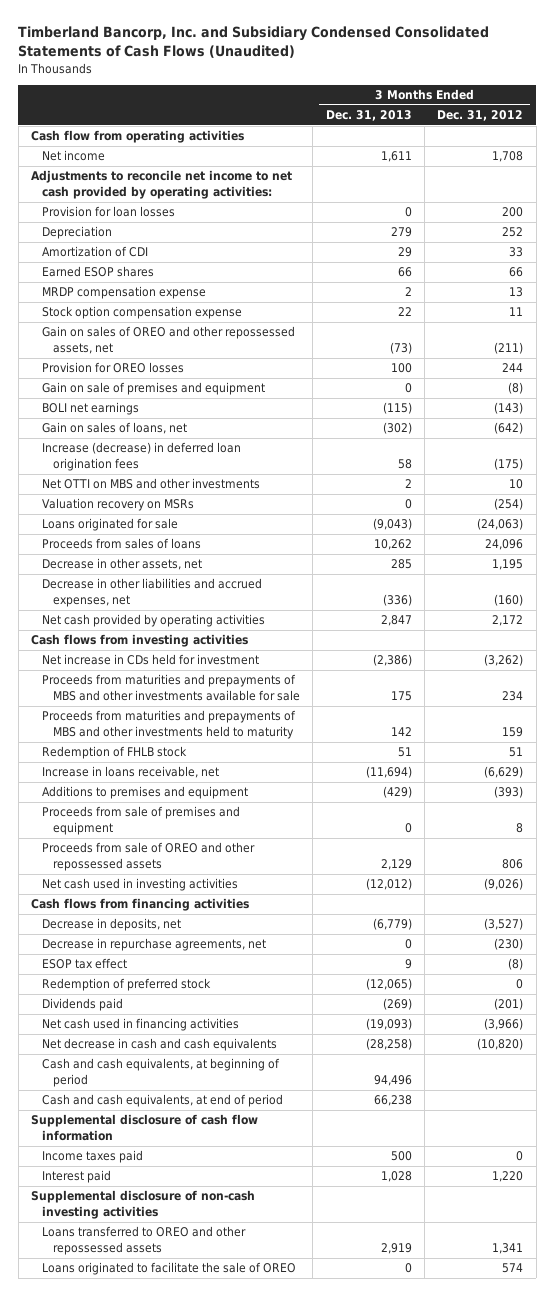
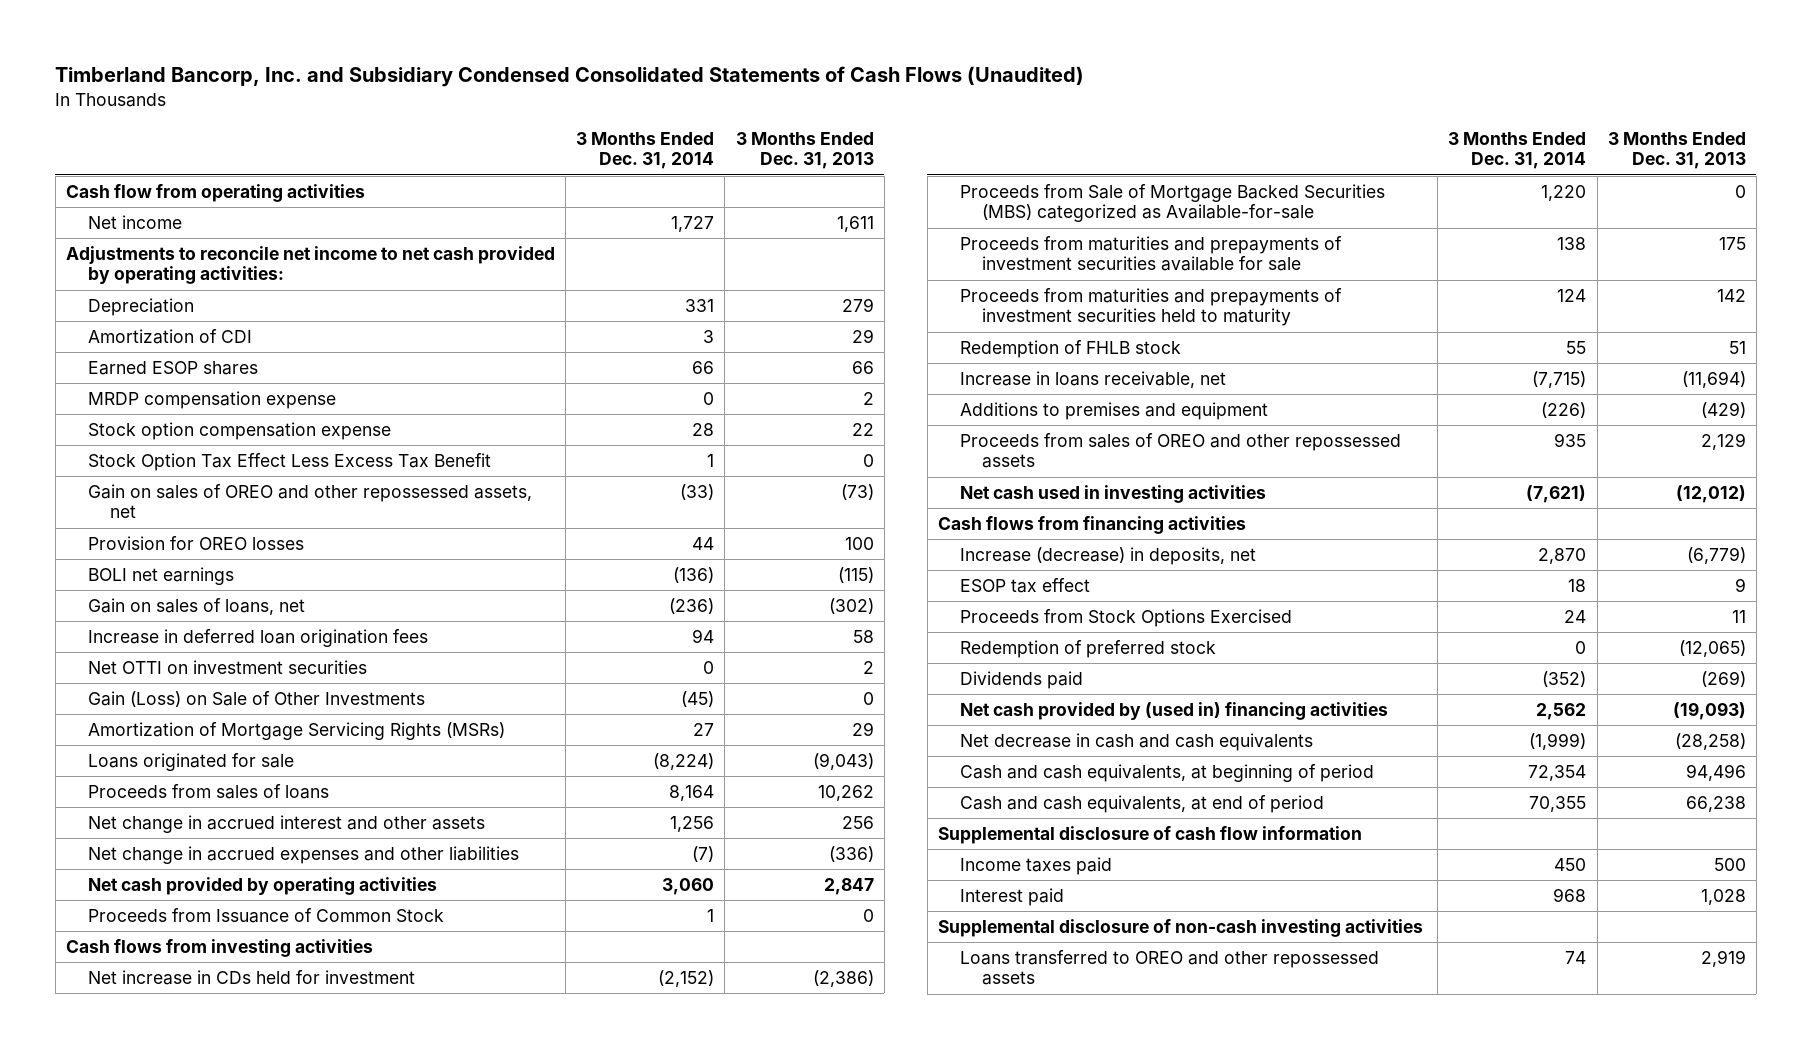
- | 3 Months Ended Dec. 31, 2013 | 3 Months Ended Dec. 31, 2012
+ | 3 Months Ended Dec. 31, 2014 | 3 Months Ended Dec. 31, 2013
- Provision for loan losses | 0 | 200
+ Stock Option Tax Effect Less Excess Tax Benefit | 1 | 0
- Gain on sale of premises and equipment | 0 | (8)
- Increase (decrease) in deferred loan origination fees | 58 | (175)
- Net OTTI on MBS and other investments | 2 | 10
- Valuation recovery on MSRs | 0 | (254)
+ Increase in deferred loan origination fees | 94 | 58
+ Net OTTI on investment securities | 0 | 2
+ Gain (Loss) on Sale of Other Investments | (45) | 0
+ Amortization of Mortgage Servicing Rights (MSRs) | 27 | 29
- Decrease in other assets, net | 285 | 1,195
- Decrease in other liabilities and accrued expenses, net | (336) | (160)
+ Net change in accrued interest and other assets | 1,256 | 256
+ Net change in accrued expenses and other liabilities | (7) | (336)
+ Proceeds from Issuance of Common Stock | 1 | 0
- Proceeds from maturities and prepayments of MBS and other investments available for sale | 175 | 234
- Proceeds from maturities and prepayments of MBS and other investments held to maturity | 142 | 159
+ Proceeds from Sale of Mortgage Backed Securities (MBS) categorized as Available-for-sale | 1,220 | 0
+ Proceeds from maturities and prepayments of investment securities available for sale | 138 | 175
+ Proceeds from maturities and prepayments of investment securities held to maturity | 124 | 142
- Proceeds from sale of premises and equipment | 0 | 8
- Proceeds from sale of OREO and other repossessed assets | 2,129 | 806
+ Proceeds from sales of OREO and other repossessed assets | 935 | 2,129
- Decrease in deposits, net | (6,779) | (3,527)
- Decrease in repurchase agreements, net | 0 | (230)
+ Increase (decrease) in deposits, net | 2,870 | (6,779)
+ Proceeds from Stock Options Exercised | 24 | 11
- Net cash used in financing activities | (19,093) | (3,966)
+ Net cash provided by (used in) financing activities | 2,562 | (19,093)
- Loans originated to facilitate the sale of OREO | 0 | 574

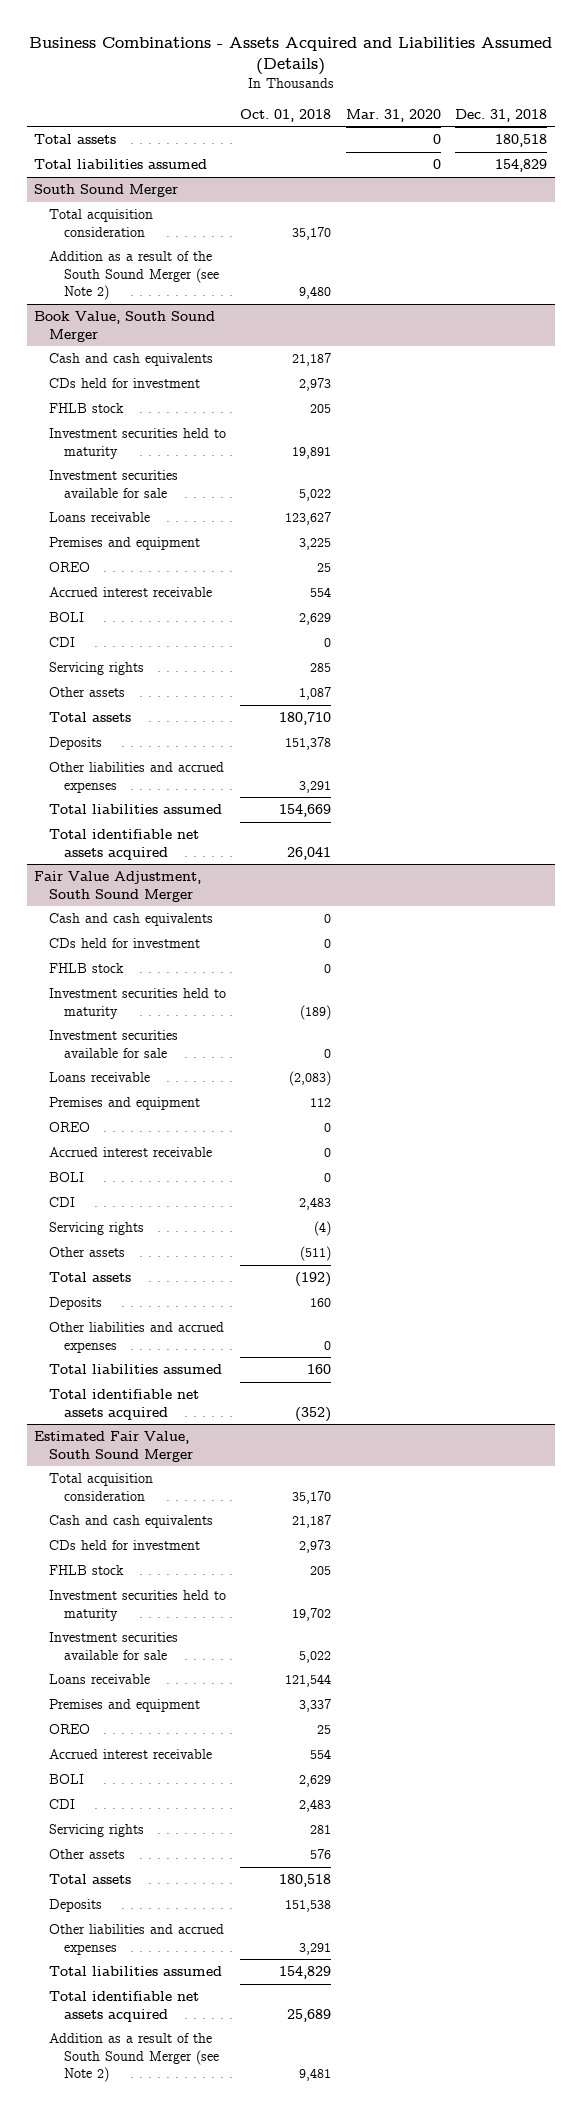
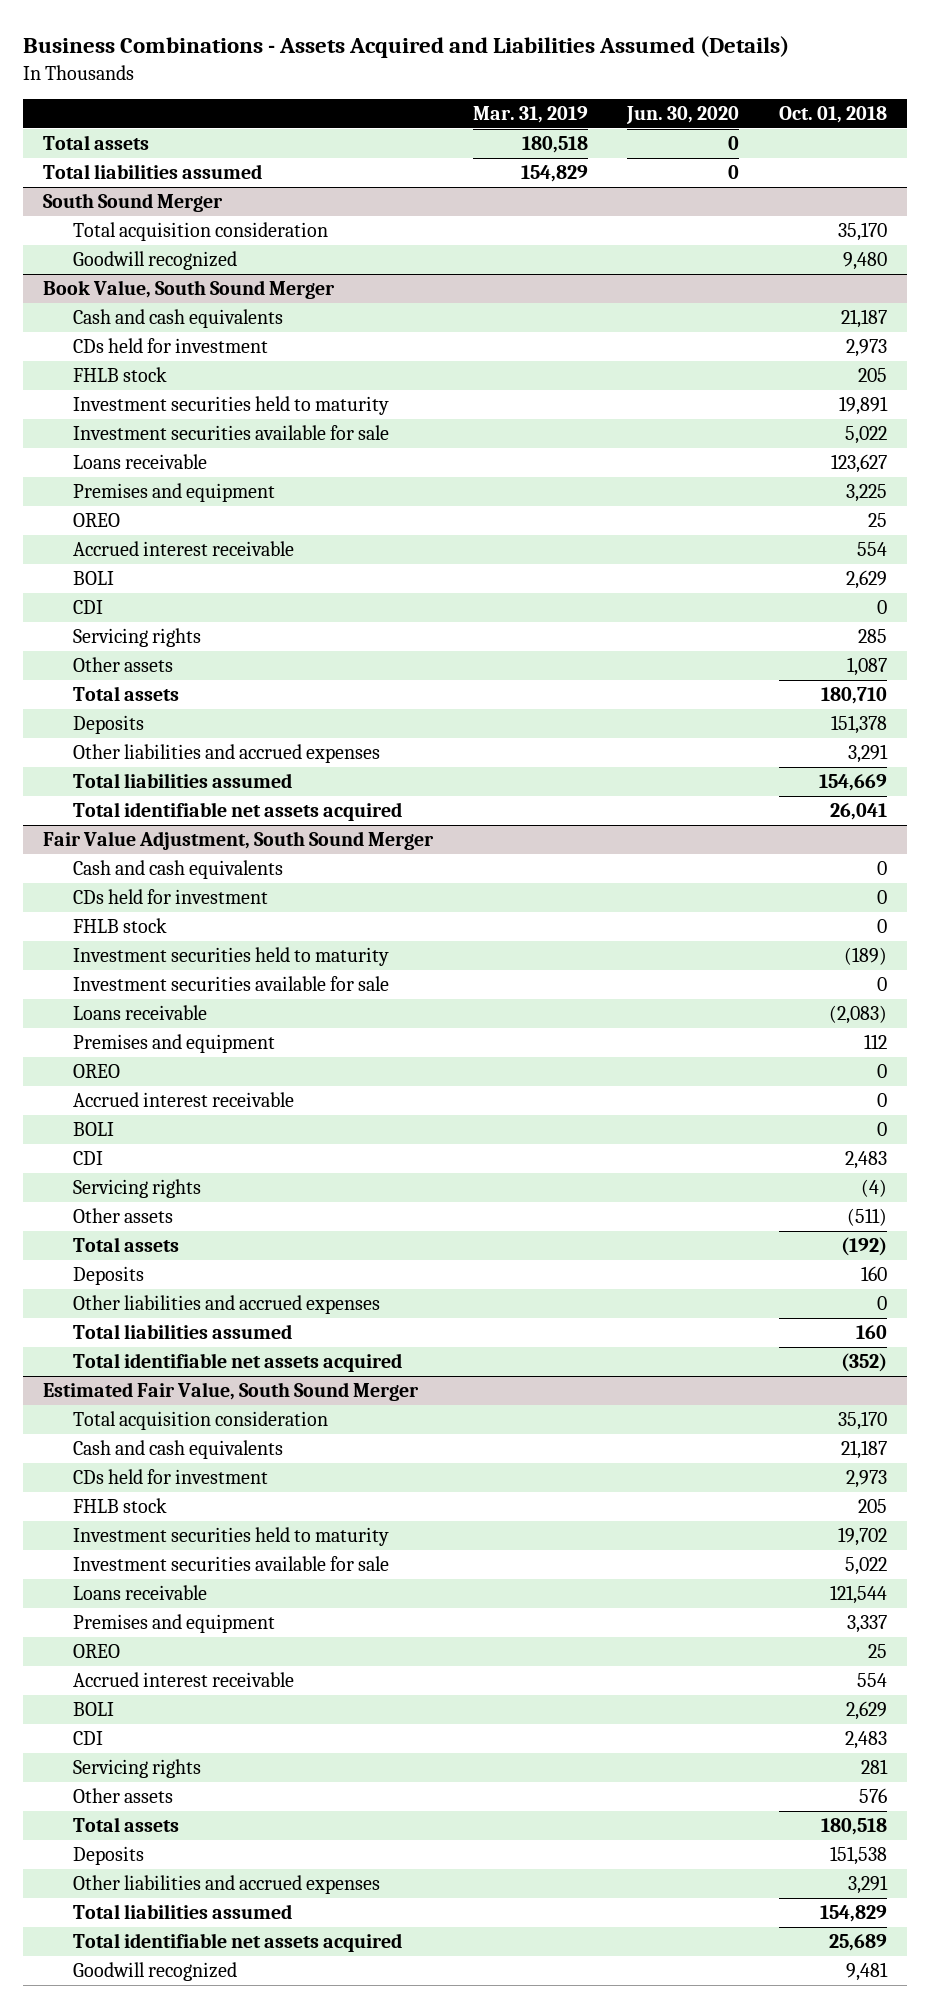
- | Oct. 01, 2018 | Mar. 31, 2020 | Dec. 31, 2018
+ | Mar. 31, 2019 | Jun. 30, 2020 | Oct. 01, 2018
@ South Sound Merger
- Addition as a result of the South Sound Merger (see Note 2) | 9,480 | |
+ Goodwill recognized | | | 9,480
@ Estimated Fair Value, South Sound Merger
- Addition as a result of the South Sound Merger (see Note 2) | 9,481 | |
+ Goodwill recognized | | | 9,481

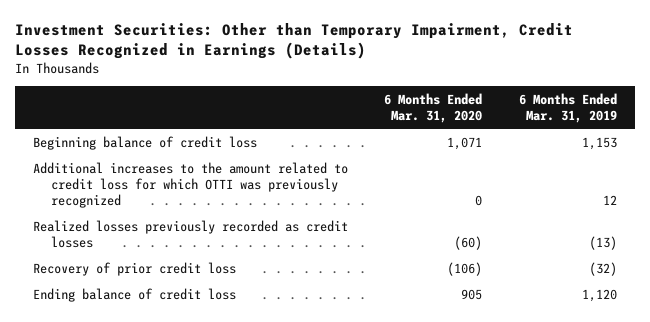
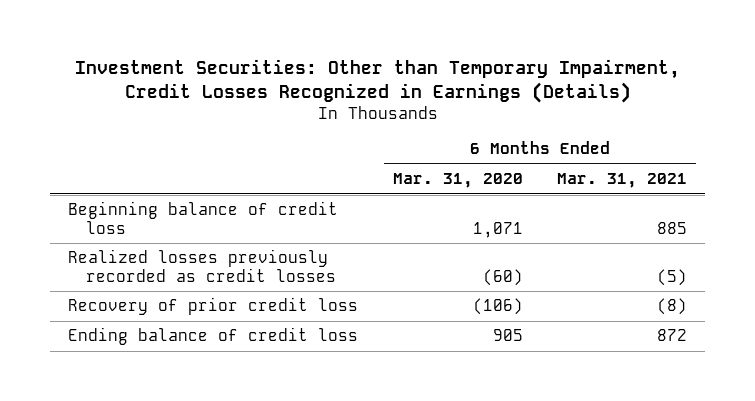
- | 6 Months Ended Mar. 31, 2020 | 6 Months Ended Mar. 31, 2019
+ | 6 Months Ended Mar. 31, 2020 | 6 Months Ended Mar. 31, 2021
- Additional increases to the amount related to credit loss for which OTTI was previously recognized | 0 | 12

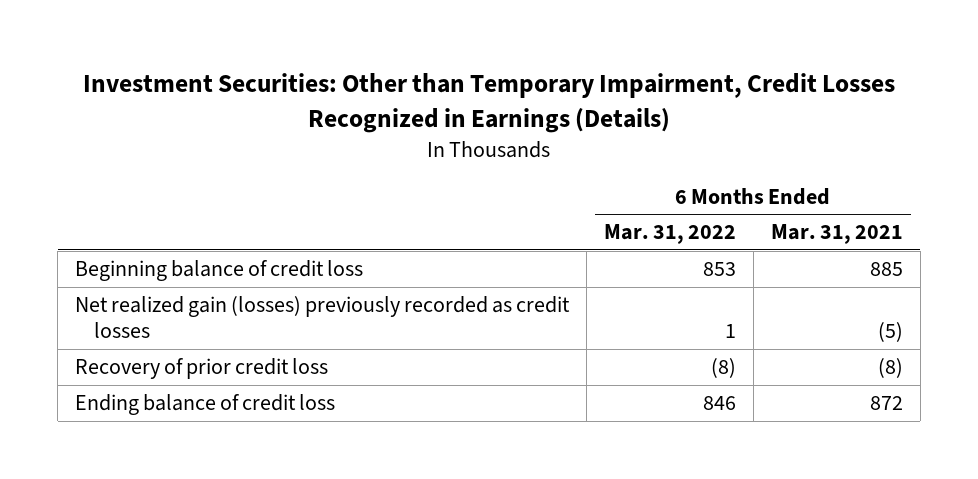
- | 6 Months Ended Mar. 31, 2020 | 6 Months Ended Mar. 31, 2021
+ | 6 Months Ended Mar. 31, 2022 | 6 Months Ended Mar. 31, 2021
- Realized losses previously recorded as credit losses | (60) | (5)
+ Net realized gain (losses) previously recorded as credit losses | 1 | (5)

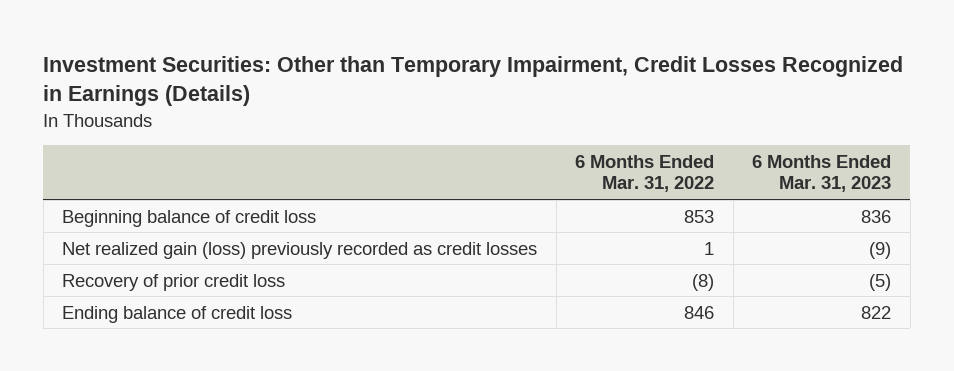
- | 6 Months Ended Mar. 31, 2022 | 6 Months Ended Mar. 31, 2021
+ | 6 Months Ended Mar. 31, 2022 | 6 Months Ended Mar. 31, 2023
- Net realized gain (losses) previously recorded as credit losses | 1 | (5)
+ Net realized gain (loss) previously recorded as credit losses | 1 | (9)

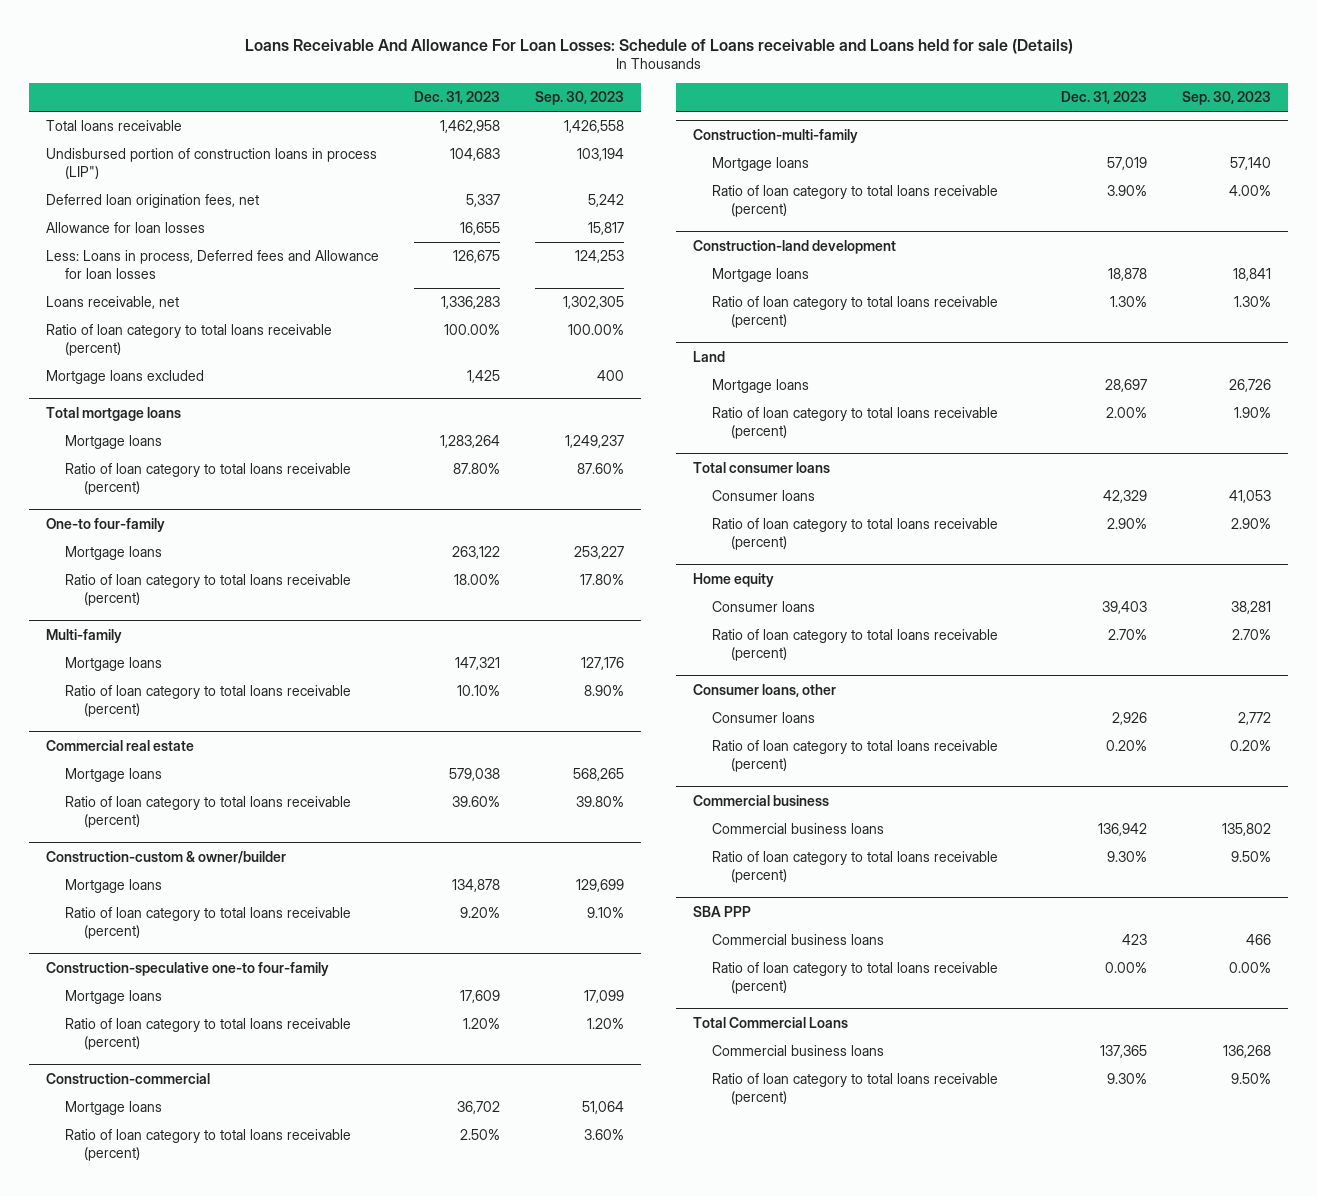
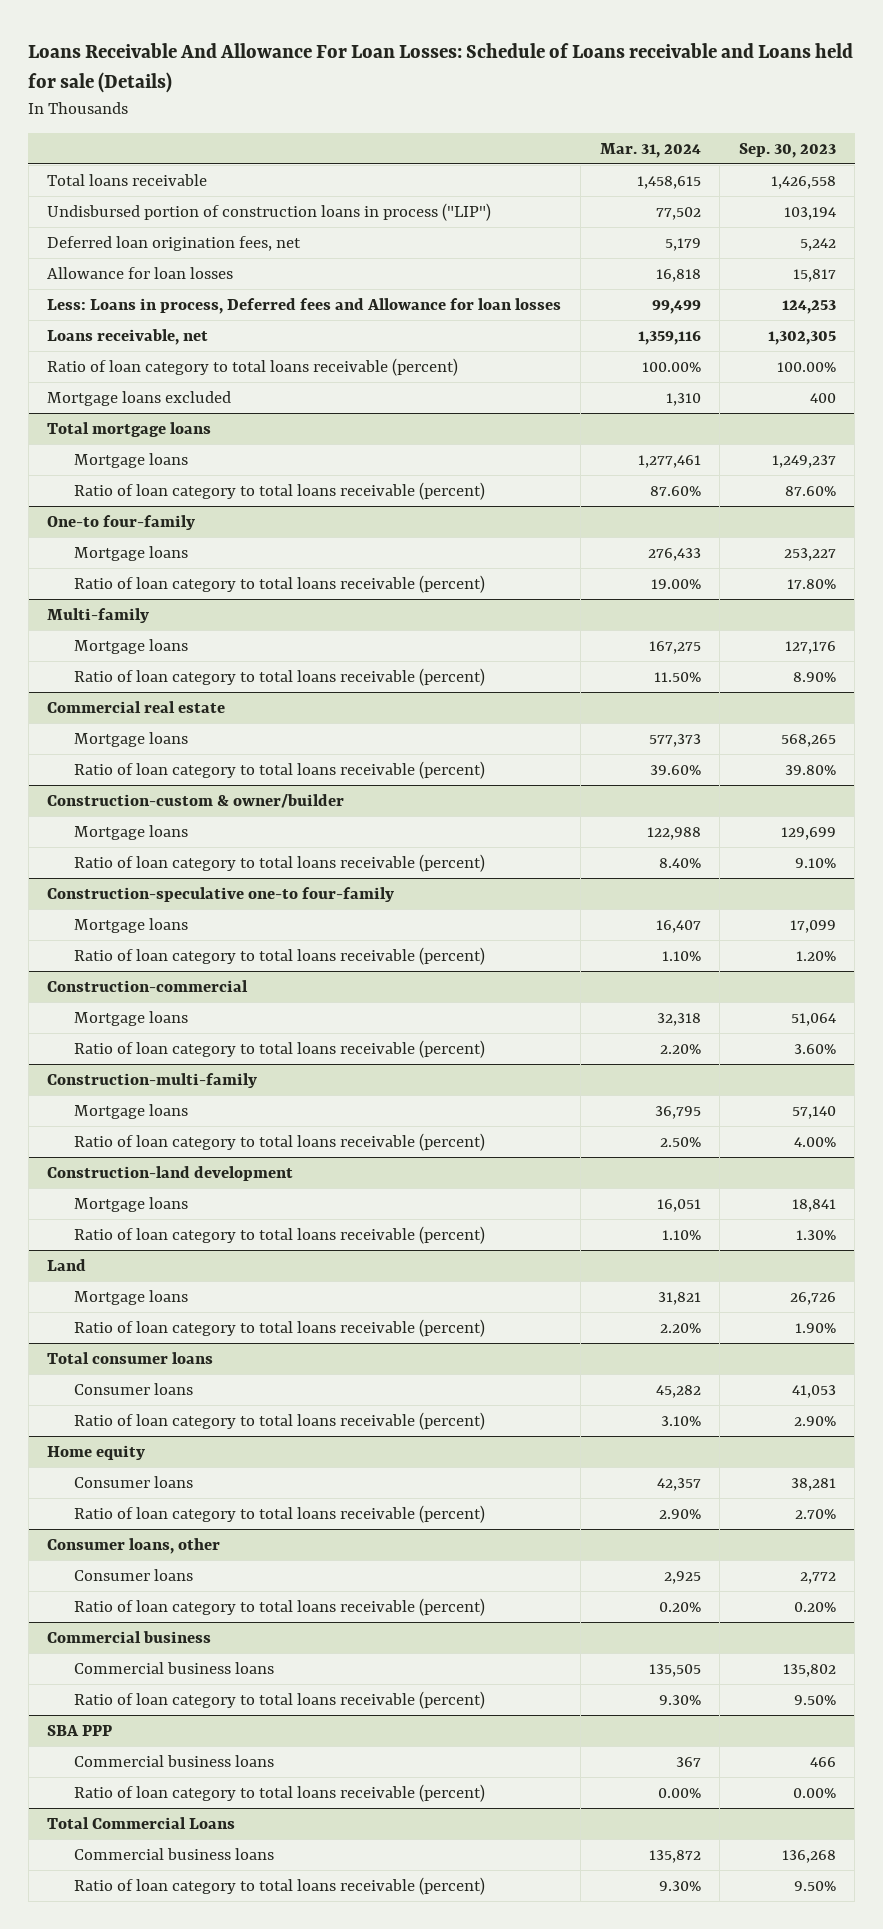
- | Dec. 31, 2023 | Sep. 30, 2023
+ | Mar. 31, 2024 | Sep. 30, 2023
- Undisbursed portion of construction loans in process (LIP") | 104,683 | 103,194
+ Undisbursed portion of construction loans in process ("LIP") | 77,502 | 103,194

